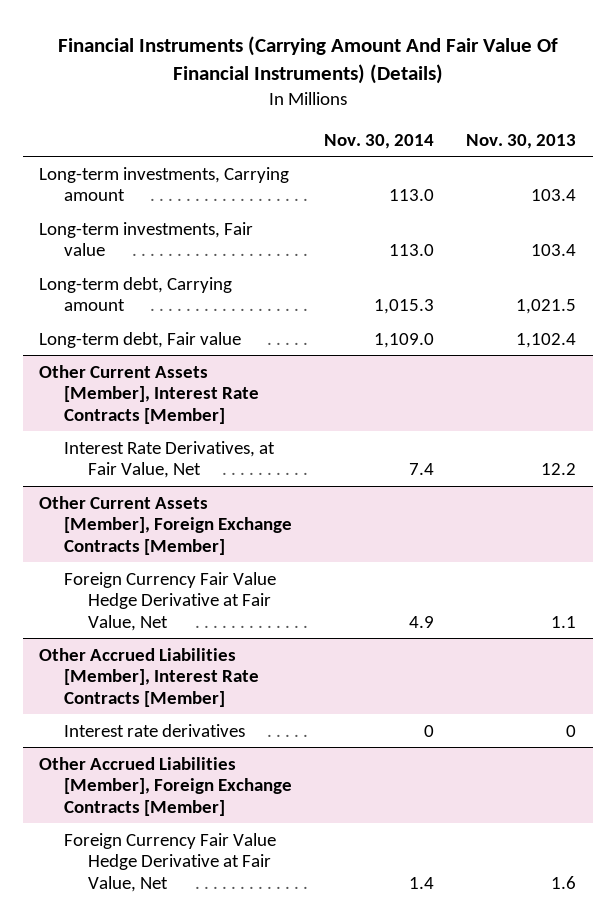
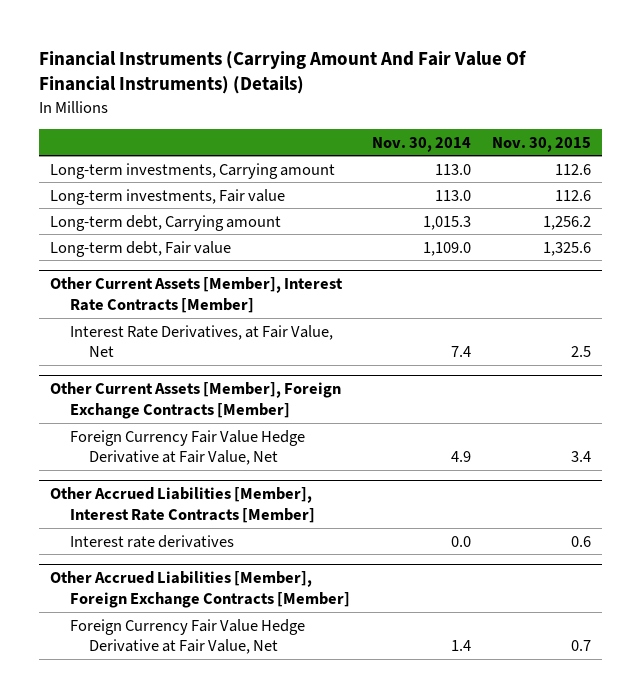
- | Nov. 30, 2014 | Nov. 30, 2013
+ | Nov. 30, 2014 | Nov. 30, 2015
@ Other Accrued Liabilities [Member], Interest Rate Contracts [Member]
- Interest rate derivatives | 0 | 0
+ Interest rate derivatives | 0.0 | 0.6

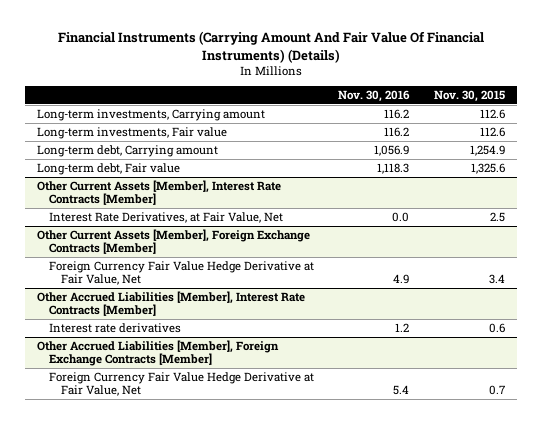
- | Nov. 30, 2014 | Nov. 30, 2015
+ | Nov. 30, 2016 | Nov. 30, 2015
- Long-term debt, Carrying amount | 1,015.3 | 1,256.2
+ Long-term debt, Carrying amount | 1,056.9 | 1,254.9

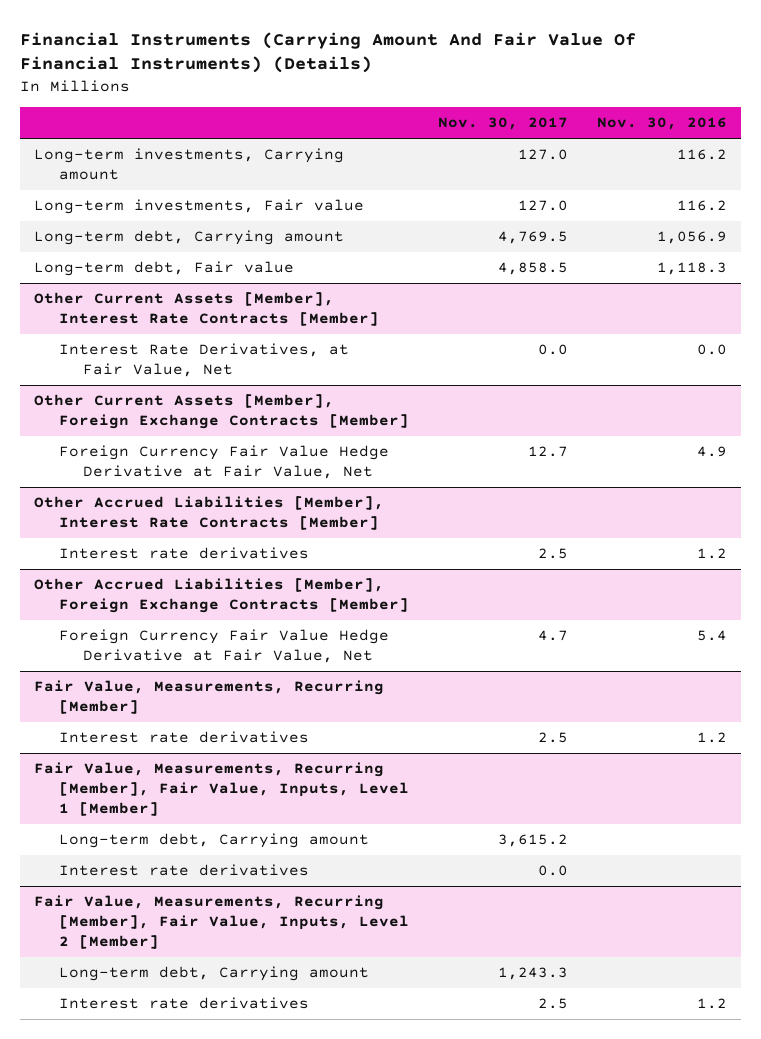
- | Nov. 30, 2016 | Nov. 30, 2015
+ | Nov. 30, 2017 | Nov. 30, 2016
+ Fair Value, Measurements, Recurring [Member]
+ Interest rate derivatives | 2.5 | 1.2
+ Fair Value, Measurements, Recurring [Member], Fair Value, Inputs, Level 1 [Member]
+ Long-term debt, Carrying amount | 3,615.2 |
+ Interest rate derivatives | 0.0 |
+ Fair Value, Measurements, Recurring [Member], Fair Value, Inputs, Level 2 [Member]
+ Long-term debt, Carrying amount | 1,243.3 |
+ Interest rate derivatives | 2.5 | 1.2

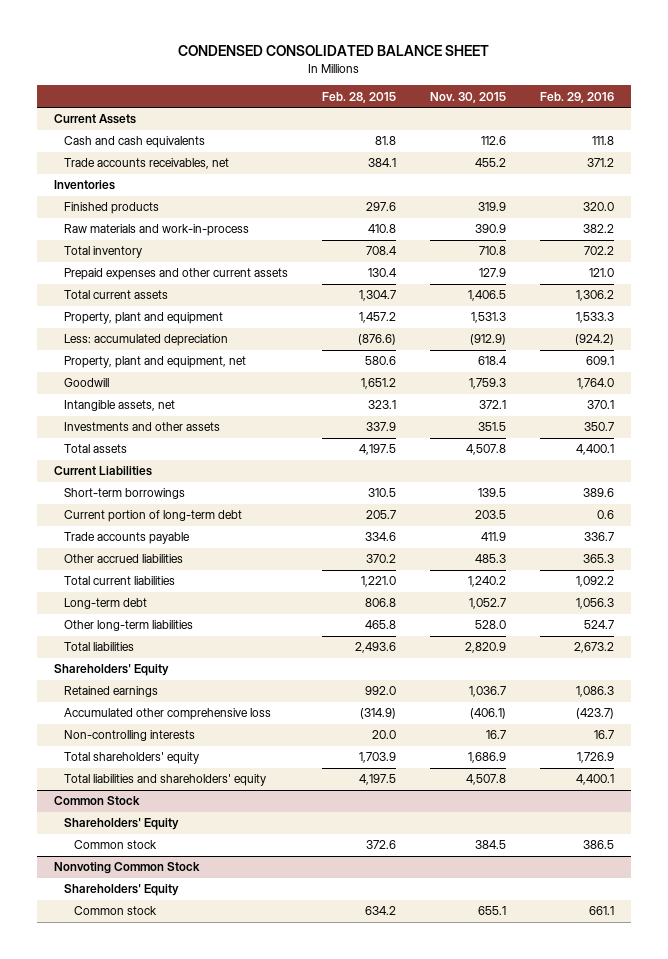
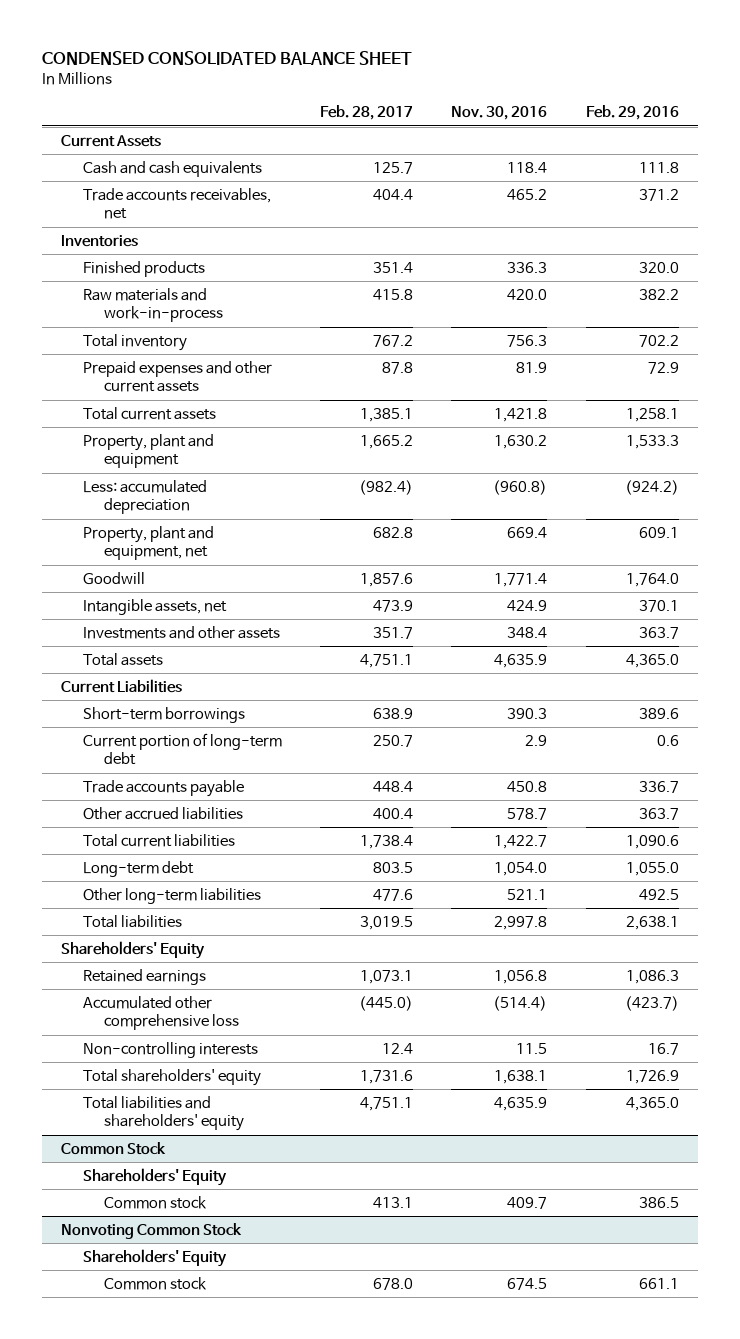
- | Feb. 28, 2015 | Nov. 30, 2015 | Feb. 29, 2016
+ | Feb. 28, 2017 | Nov. 30, 2016 | Feb. 29, 2016
- Prepaid expenses and other current assets | 130.4 | 127.9 | 121.0
- Total current assets | 1,304.7 | 1,406.5 | 1,306.2
+ Prepaid expenses and other current assets | 87.8 | 81.9 | 72.9
+ Total current assets | 1,385.1 | 1,421.8 | 1,258.1
- Investments and other assets | 337.9 | 351.5 | 350.7
- Total assets | 4,197.5 | 4,507.8 | 4,400.1
+ Investments and other assets | 351.7 | 348.4 | 363.7
+ Total assets | 4,751.1 | 4,635.9 | 4,365.0
- Other accrued liabilities | 370.2 | 485.3 | 365.3
- Total current liabilities | 1,221.0 | 1,240.2 | 1,092.2
- Long-term debt | 806.8 | 1,052.7 | 1,056.3
- Other long-term liabilities | 465.8 | 528.0 | 524.7
- Total liabilities | 2,493.6 | 2,820.9 | 2,673.2
+ Other accrued liabilities | 400.4 | 578.7 | 363.7
+ Total current liabilities | 1,738.4 | 1,422.7 | 1,090.6
+ Long-term debt | 803.5 | 1,054.0 | 1,055.0
+ Other long-term liabilities | 477.6 | 521.1 | 492.5
+ Total liabilities | 3,019.5 | 2,997.8 | 2,638.1
- Total liabilities and shareholders' equity | 4,197.5 | 4,507.8 | 4,400.1
+ Total liabilities and shareholders' equity | 4,751.1 | 4,635.9 | 4,365.0

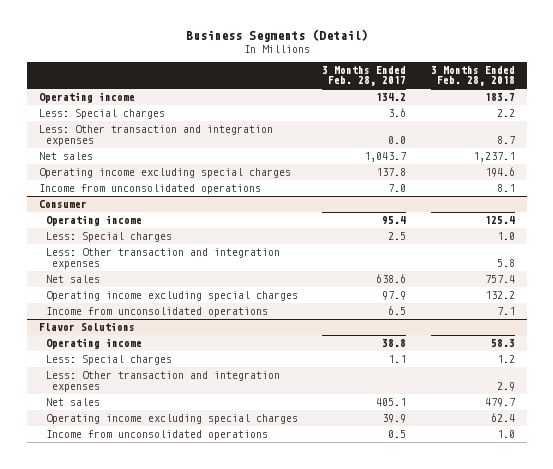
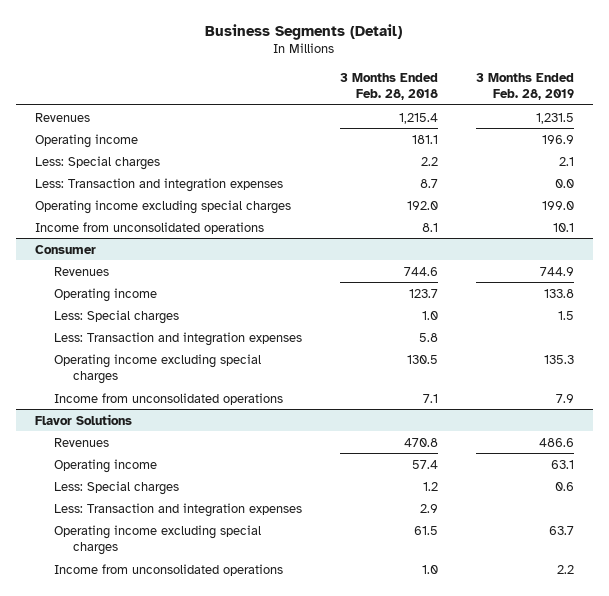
- | 3 Months Ended Feb. 28, 2017 | 3 Months Ended Feb. 28, 2018
+ | 3 Months Ended Feb. 28, 2018 | 3 Months Ended Feb. 28, 2019
- Operating income | 134.2 | 183.7
+ Revenues | 1,215.4 | 1,231.5
+ Operating income | 181.1 | 196.9
- Less: Other transaction and integration expenses | 0.0 | 8.7
- Net sales | 1,043.7 | 1,237.1
- Operating income excluding special charges | 137.8 | 194.6
+ Less: Transaction and integration expenses | 8.7 | 0.0
+ Operating income excluding special charges | 192.0 | 199.0
@ Consumer
- Operating income | 95.4 | 125.4
+ Revenues | 744.6 | 744.9
+ Operating income | 123.7 | 133.8
- Less: Other transaction and integration expenses | | 5.8
- Net sales | 638.6 | 757.4
- Operating income excluding special charges | 97.9 | 132.2
+ Less: Transaction and integration expenses | 5.8 |
+ Operating income excluding special charges | 130.5 | 135.3
@ Flavor Solutions
- Operating income | 38.8 | 58.3
+ Revenues | 470.8 | 486.6
+ Operating income | 57.4 | 63.1
- Less: Other transaction and integration expenses | | 2.9
- Net sales | 405.1 | 479.7
- Operating income excluding special charges | 39.9 | 62.4
+ Less: Transaction and integration expenses | 2.9 |
+ Operating income excluding special charges | 61.5 | 63.7

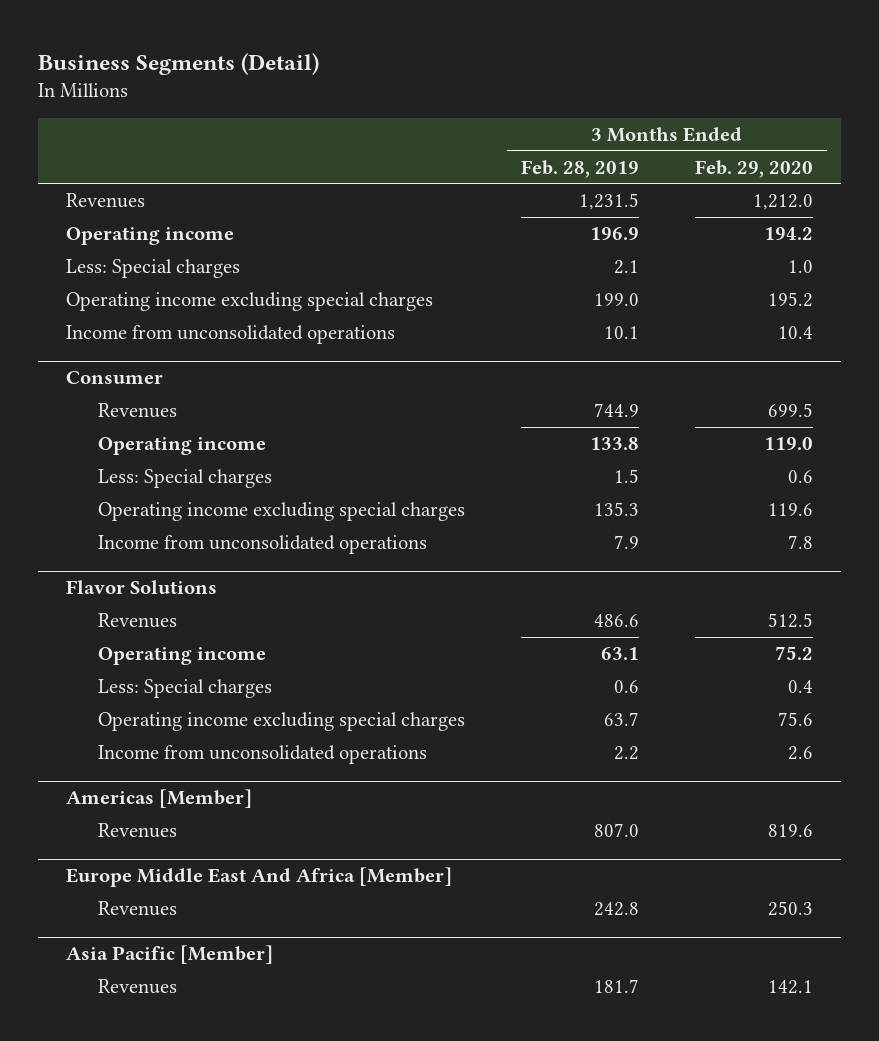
- | 3 Months Ended Feb. 28, 2018 | 3 Months Ended Feb. 28, 2019
+ | 3 Months Ended Feb. 28, 2019 | 3 Months Ended Feb. 29, 2020
- Less: Transaction and integration expenses | 8.7 | 0.0
@ Consumer
- Less: Transaction and integration expenses | 5.8 |
@ Flavor Solutions
- Less: Transaction and integration expenses | 2.9 |
+ Americas [Member]
+ Revenues | 807.0 | 819.6
+ Europe Middle East And Africa [Member]
+ Revenues | 242.8 | 250.3
+ Asia Pacific [Member]
+ Revenues | 181.7 | 142.1

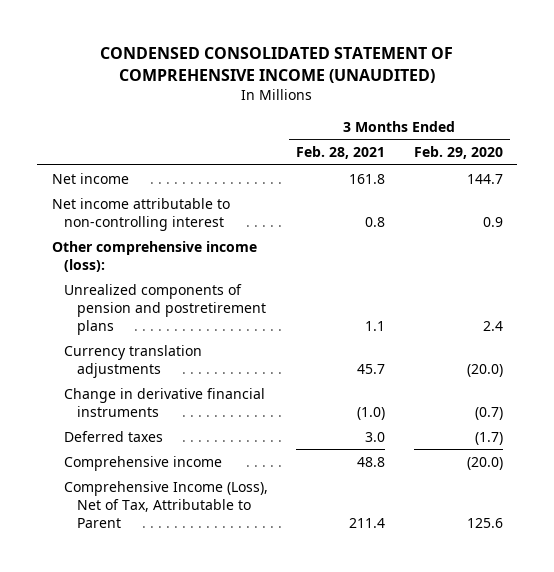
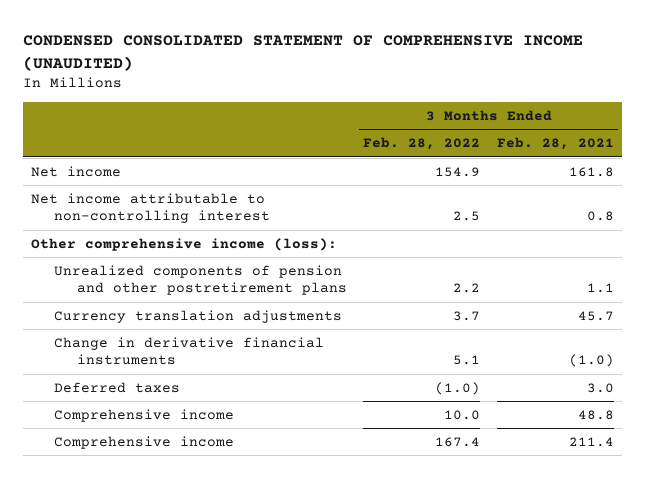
- | 3 Months Ended Feb. 28, 2021 | 3 Months Ended Feb. 29, 2020
+ | 3 Months Ended Feb. 28, 2022 | 3 Months Ended Feb. 28, 2021
- Unrealized components of pension and postretirement plans | 1.1 | 2.4
+ Unrealized components of pension and other postretirement plans | 2.2 | 1.1
- Comprehensive Income (Loss), Net of Tax, Attributable to Parent | 211.4 | 125.6
+ Comprehensive income | 167.4 | 211.4

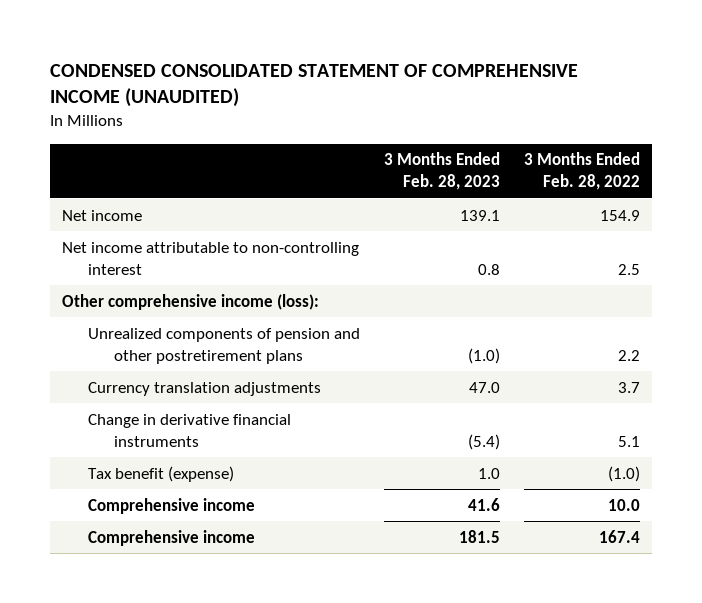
- | 3 Months Ended Feb. 28, 2022 | 3 Months Ended Feb. 28, 2021
+ | 3 Months Ended Feb. 28, 2023 | 3 Months Ended Feb. 28, 2022
- Deferred taxes | (1.0) | 3.0
+ Tax benefit (expense) | 1.0 | (1.0)

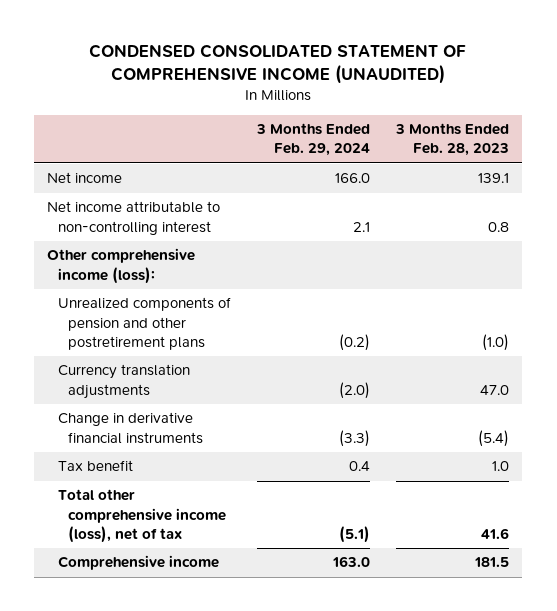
- | 3 Months Ended Feb. 28, 2023 | 3 Months Ended Feb. 28, 2022
+ | 3 Months Ended Feb. 29, 2024 | 3 Months Ended Feb. 28, 2023
- Tax benefit (expense) | 1.0 | (1.0)
- Comprehensive income | 41.6 | 10.0
+ Tax benefit | 0.4 | 1.0
+ Total other comprehensive income (loss), net of tax | (5.1) | 41.6

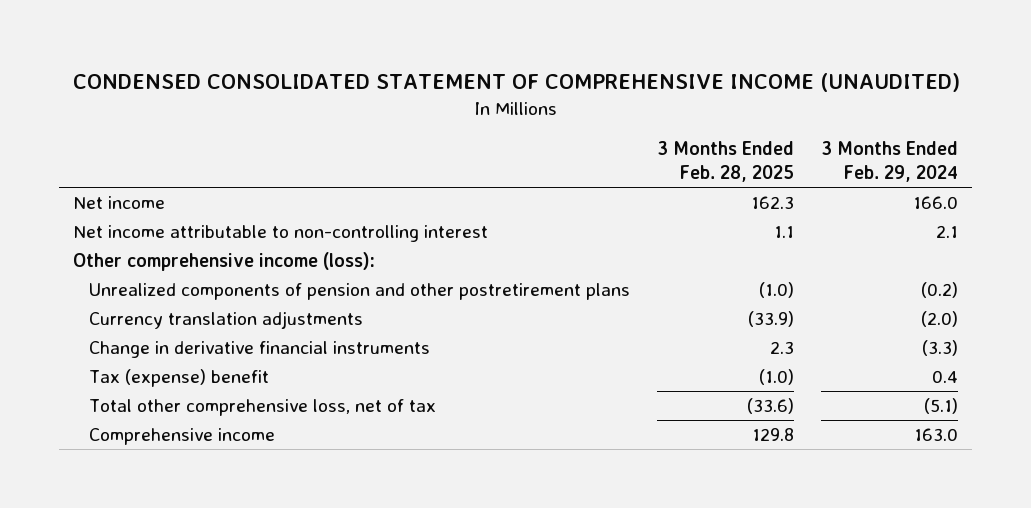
- | 3 Months Ended Feb. 29, 2024 | 3 Months Ended Feb. 28, 2023
+ | 3 Months Ended Feb. 28, 2025 | 3 Months Ended Feb. 29, 2024
- Tax benefit | 0.4 | 1.0
- Total other comprehensive income (loss), net of tax | (5.1) | 41.6
+ Tax (expense) benefit | (1.0) | 0.4
+ Total other comprehensive loss, net of tax | (33.6) | (5.1)

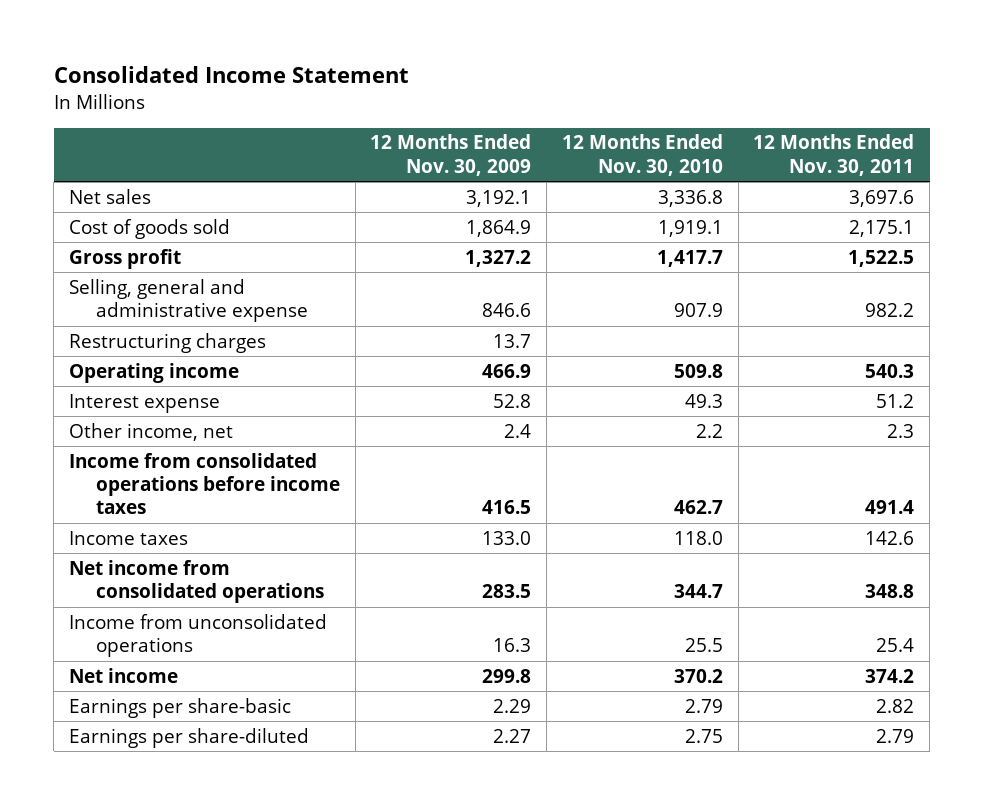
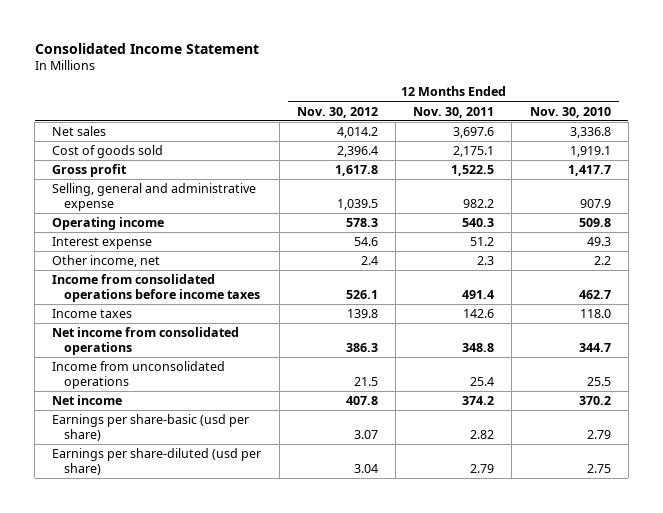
- | 12 Months Ended Nov. 30, 2009 | 12 Months Ended Nov. 30, 2010 | 12 Months Ended Nov. 30, 2011
+ | 12 Months Ended Nov. 30, 2012 | 12 Months Ended Nov. 30, 2011 | 12 Months Ended Nov. 30, 2010
- Restructuring charges | 13.7 | |
- Earnings per share-basic | 2.29 | 2.79 | 2.82
- Earnings per share-diluted | 2.27 | 2.75 | 2.79
+ Earnings per share-basic (usd per share) | 3.07 | 2.82 | 2.79
+ Earnings per share-diluted (usd per share) | 3.04 | 2.79 | 2.75

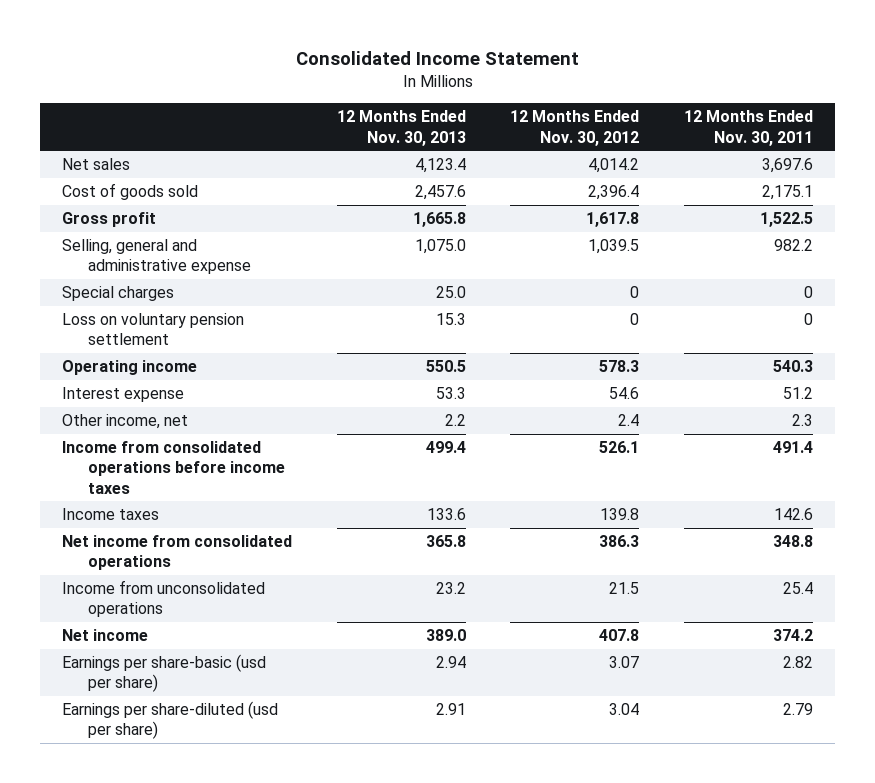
- | 12 Months Ended Nov. 30, 2012 | 12 Months Ended Nov. 30, 2011 | 12 Months Ended Nov. 30, 2010
+ | 12 Months Ended Nov. 30, 2013 | 12 Months Ended Nov. 30, 2012 | 12 Months Ended Nov. 30, 2011
+ Special charges | 25.0 | 0 | 0
+ Loss on voluntary pension settlement | 15.3 | 0 | 0

